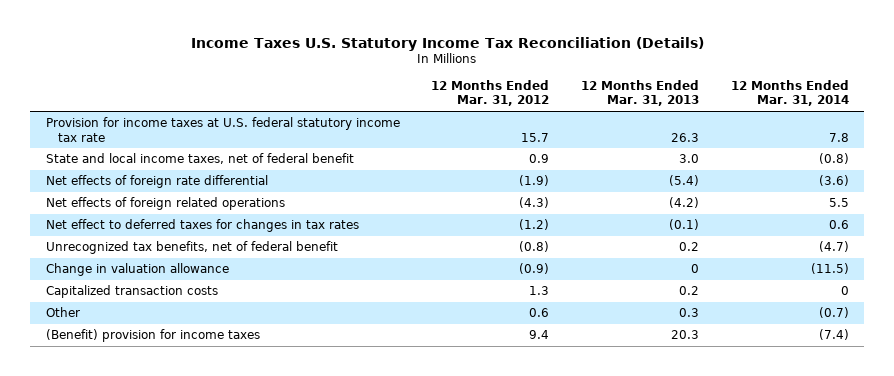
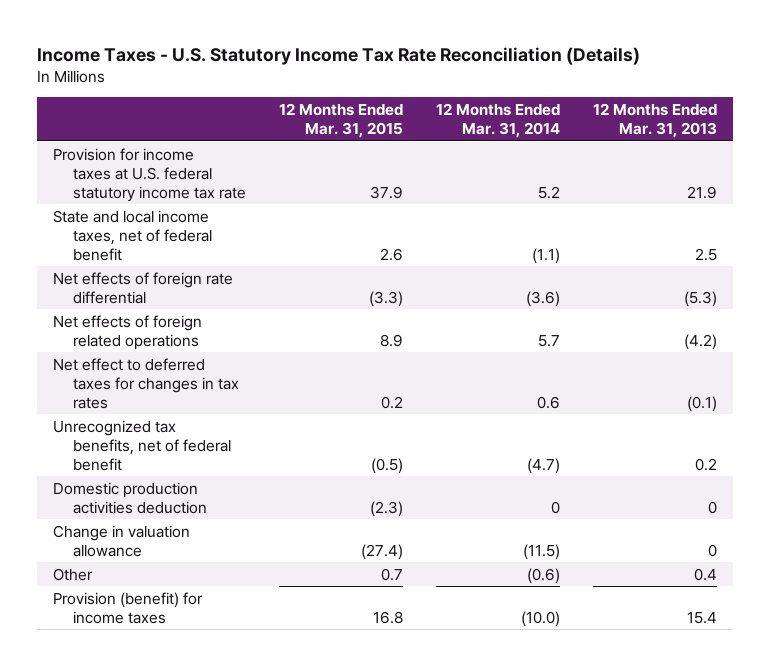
- Income Taxes U.S. Statutory Income Tax Reconciliation (Details)
+ Income Taxes - U.S. Statutory Income Tax Rate Reconciliation (Details)
- | 12 Months Ended Mar. 31, 2012 | 12 Months Ended Mar. 31, 2013 | 12 Months Ended Mar. 31, 2014
+ | 12 Months Ended Mar. 31, 2015 | 12 Months Ended Mar. 31, 2014 | 12 Months Ended Mar. 31, 2013
- Provision for income taxes at U.S. federal statutory income tax rate | 15.7 | 26.3 | 7.8
- State and local income taxes, net of federal benefit | 0.9 | 3.0 | (0.8)
- Net effects of foreign rate differential | (1.9) | (5.4) | (3.6)
- Net effects of foreign related operations | (4.3) | (4.2) | 5.5
+ Provision for income taxes at U.S. federal statutory income tax rate | 37.9 | 5.2 | 21.9
+ State and local income taxes, net of federal benefit | 2.6 | (1.1) | 2.5
+ Net effects of foreign rate differential | (3.3) | (3.6) | (5.3)
+ Net effects of foreign related operations | 8.9 | 5.7 | (4.2)
+ Domestic production activities deduction | (2.3) | 0 | 0
- Capitalized transaction costs | 1.3 | 0.2 | 0
- Other | 0.6 | 0.3 | (0.7)
- (Benefit) provision for income taxes | 9.4 | 20.3 | (7.4)
+ Other | 0.7 | (0.6) | 0.4
+ Provision (benefit) for income taxes | 16.8 | (10.0) | 15.4

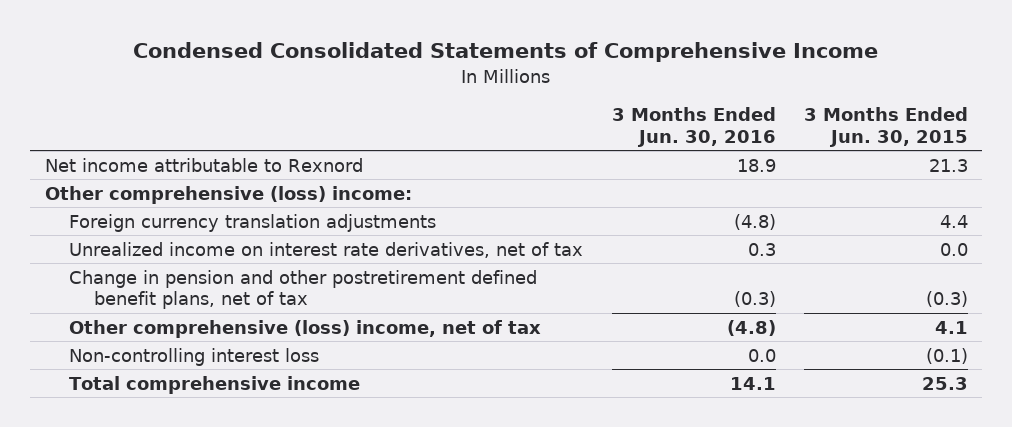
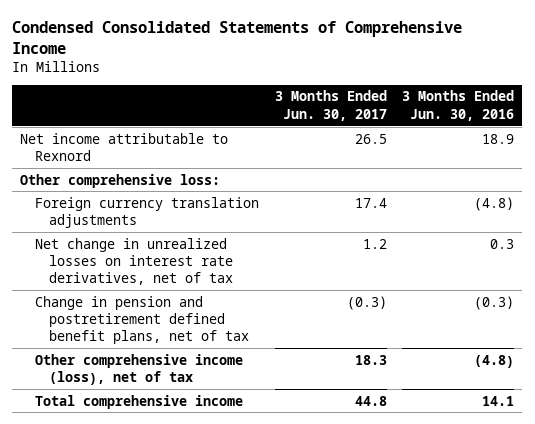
- | 3 Months Ended Jun. 30, 2016 | 3 Months Ended Jun. 30, 2015
+ | 3 Months Ended Jun. 30, 2017 | 3 Months Ended Jun. 30, 2016
- Other comprehensive (loss) income:
+ Other comprehensive loss:
- Unrealized income on interest rate derivatives, net of tax | 0.3 | 0.0
- Change in pension and other postretirement defined benefit plans, net of tax | (0.3) | (0.3)
- Other comprehensive (loss) income, net of tax | (4.8) | 4.1
- Non-controlling interest loss | 0.0 | (0.1)
+ Net change in unrealized losses on interest rate derivatives, net of tax | 1.2 | 0.3
+ Change in pension and postretirement defined benefit plans, net of tax | (0.3) | (0.3)
+ Other comprehensive income (loss), net of tax | 18.3 | (4.8)

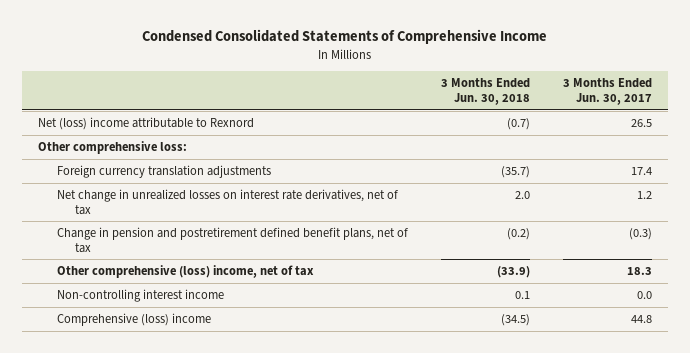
- | 3 Months Ended Jun. 30, 2017 | 3 Months Ended Jun. 30, 2016
+ | 3 Months Ended Jun. 30, 2018 | 3 Months Ended Jun. 30, 2017
- Net income attributable to Rexnord | 26.5 | 18.9
+ Net (loss) income attributable to Rexnord | (0.7) | 26.5
- Other comprehensive income (loss), net of tax | 18.3 | (4.8)
- Total comprehensive income | 44.8 | 14.1
+ Other comprehensive (loss) income, net of tax | (33.9) | 18.3
+ Non-controlling interest income | 0.1 | 0.0
+ Comprehensive (loss) income | (34.5) | 44.8

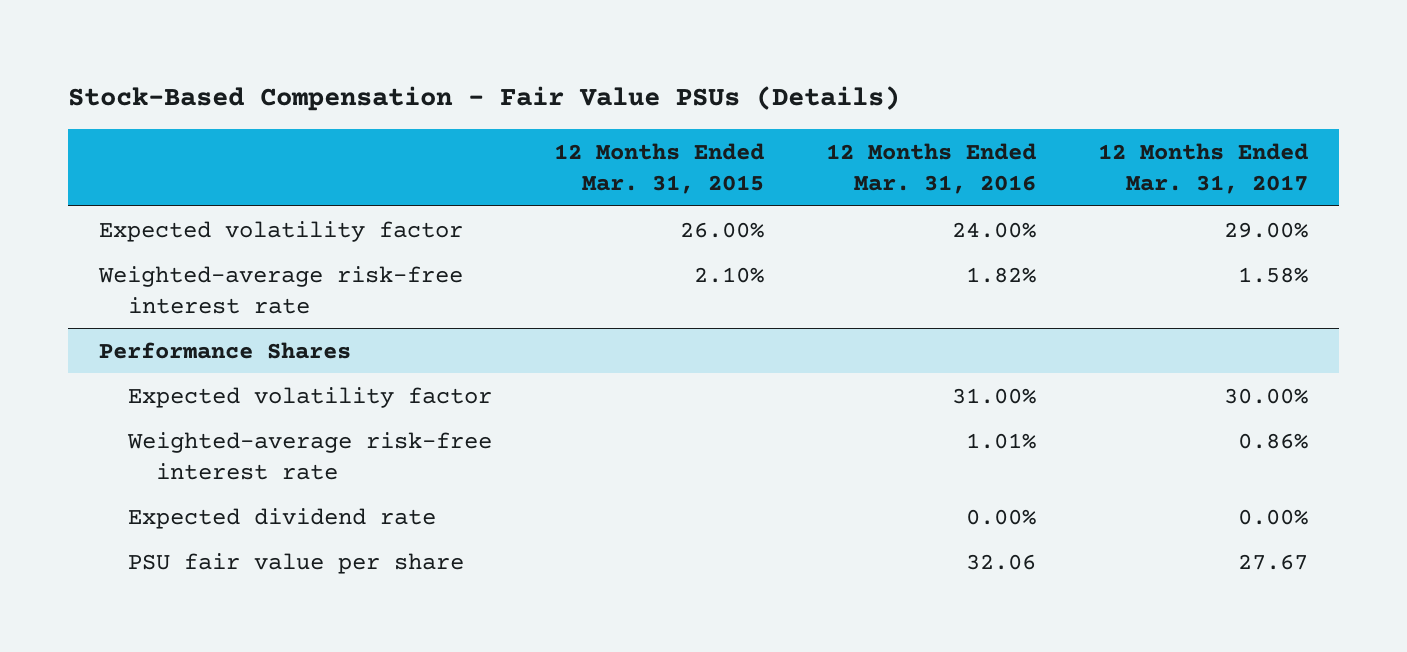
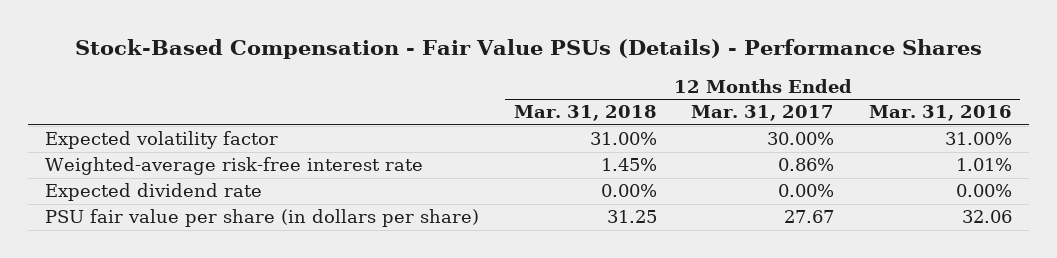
- Stock-Based Compensation - Fair Value PSUs (Details)
+ Stock-Based Compensation - Fair Value PSUs (Details) - Performance Shares
- | 12 Months Ended Mar. 31, 2015 | 12 Months Ended Mar. 31, 2016 | 12 Months Ended Mar. 31, 2017
+ | 12 Months Ended Mar. 31, 2018 | 12 Months Ended Mar. 31, 2017 | 12 Months Ended Mar. 31, 2016
- Expected volatility factor | 26.00% | 24.00% | 29.00%
- Weighted-average risk-free interest rate | 2.10% | 1.82% | 1.58%
- Performance Shares
- PSU fair value per share | | 32.06 | 27.67
+ PSU fair value per share (in dollars per share) | 31.25 | 27.67 | 32.06

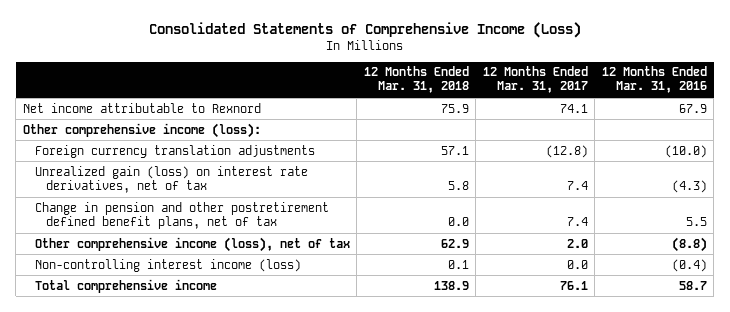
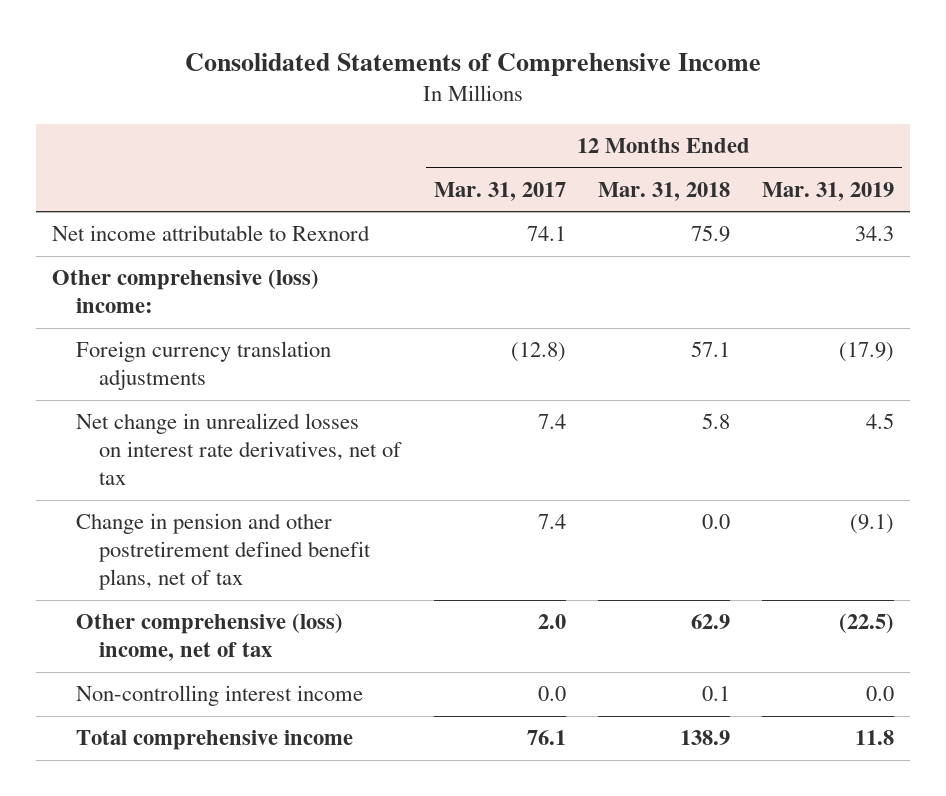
- Consolidated Statements of Comprehensive Income (Loss)
+ Consolidated Statements of Comprehensive Income
- | 12 Months Ended Mar. 31, 2018 | 12 Months Ended Mar. 31, 2017 | 12 Months Ended Mar. 31, 2016
+ | 12 Months Ended Mar. 31, 2017 | 12 Months Ended Mar. 31, 2018 | 12 Months Ended Mar. 31, 2019
- Other comprehensive income (loss):
+ Other comprehensive (loss) income:
- Unrealized gain (loss) on interest rate derivatives, net of tax | 5.8 | 7.4 | (4.3)
+ Net change in unrealized losses on interest rate derivatives, net of tax | 7.4 | 5.8 | 4.5
- Other comprehensive income (loss), net of tax | 62.9 | 2.0 | (8.8)
- Non-controlling interest income (loss) | 0.1 | 0.0 | (0.4)
+ Other comprehensive (loss) income, net of tax | 2.0 | 62.9 | (22.5)
+ Non-controlling interest income | 0.0 | 0.1 | 0.0

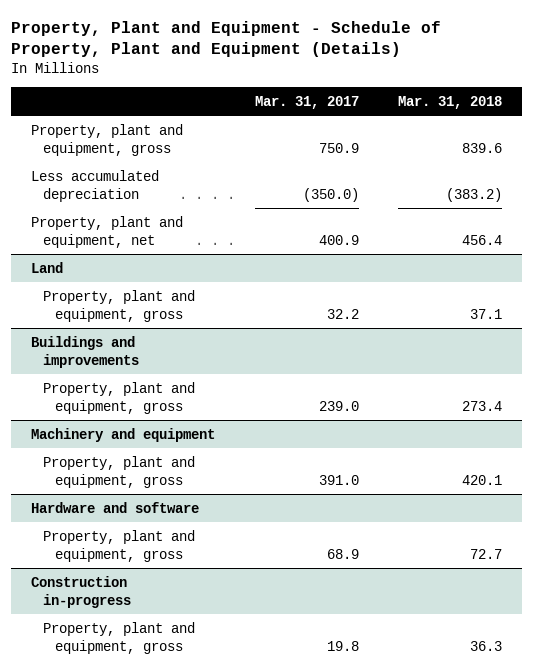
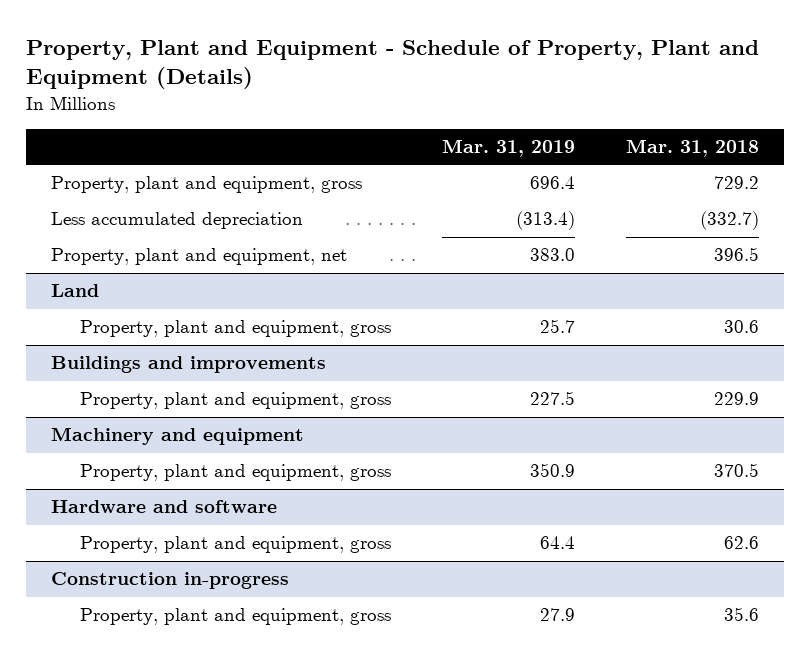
- | Mar. 31, 2017 | Mar. 31, 2018
+ | Mar. 31, 2019 | Mar. 31, 2018
- Property, plant and equipment, gross | 750.9 | 839.6
- Less accumulated depreciation | (350.0) | (383.2)
- Property, plant and equipment, net | 400.9 | 456.4
+ Property, plant and equipment, gross | 696.4 | 729.2
+ Less accumulated depreciation | (313.4) | (332.7)
+ Property, plant and equipment, net | 383.0 | 396.5
@ Land
- Property, plant and equipment, gross | 32.2 | 37.1
+ Property, plant and equipment, gross | 25.7 | 30.6
@ Buildings and improvements
- Property, plant and equipment, gross | 239.0 | 273.4
+ Property, plant and equipment, gross | 227.5 | 229.9
@ Machinery and equipment
- Property, plant and equipment, gross | 391.0 | 420.1
+ Property, plant and equipment, gross | 350.9 | 370.5
@ Hardware and software
- Property, plant and equipment, gross | 68.9 | 72.7
+ Property, plant and equipment, gross | 64.4 | 62.6
@ Construction in-progress
- Property, plant and equipment, gross | 19.8 | 36.3
+ Property, plant and equipment, gross | 27.9 | 35.6

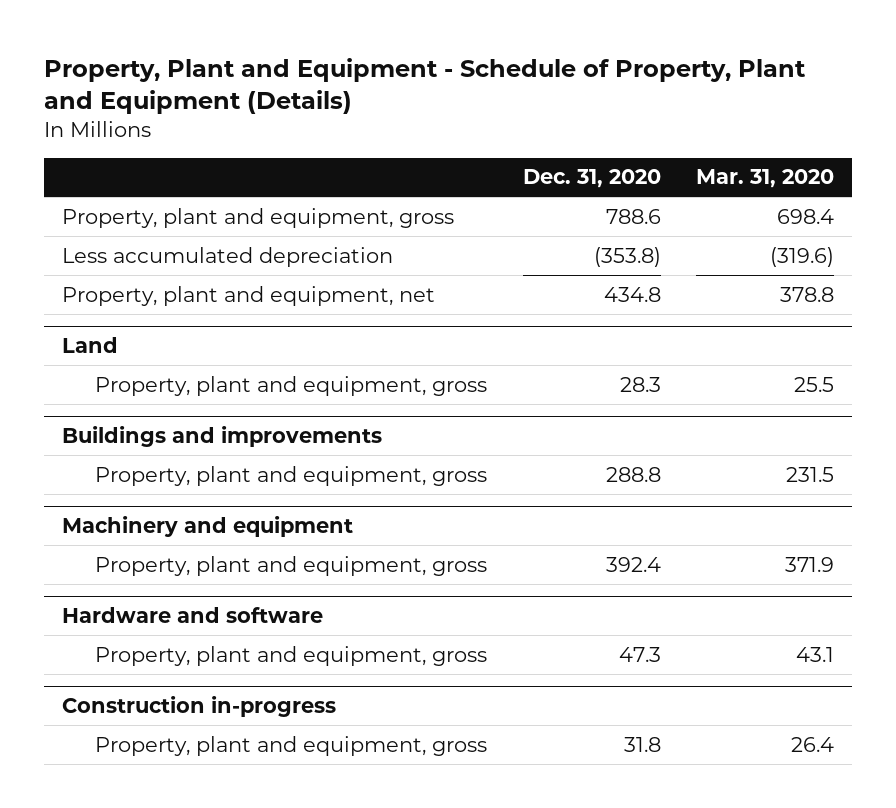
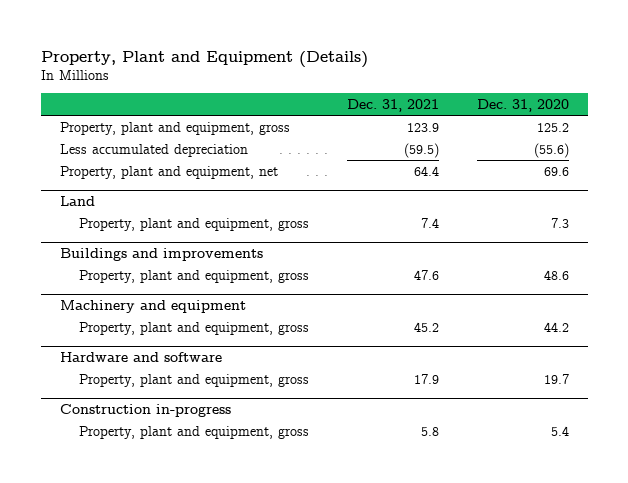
- Property, Plant and Equipment - Schedule of Property, Plant and Equipment (Details)
+ Property, Plant and Equipment (Details)
- | Dec. 31, 2020 | Mar. 31, 2020
+ | Dec. 31, 2021 | Dec. 31, 2020
- Property, plant and equipment, gross | 788.6 | 698.4
- Less accumulated depreciation | (353.8) | (319.6)
- Property, plant and equipment, net | 434.8 | 378.8
+ Property, plant and equipment, gross | 123.9 | 125.2
+ Less accumulated depreciation | (59.5) | (55.6)
+ Property, plant and equipment, net | 64.4 | 69.6
@ Land
- Property, plant and equipment, gross | 28.3 | 25.5
+ Property, plant and equipment, gross | 7.4 | 7.3
@ Buildings and improvements
- Property, plant and equipment, gross | 288.8 | 231.5
+ Property, plant and equipment, gross | 47.6 | 48.6
@ Machinery and equipment
- Property, plant and equipment, gross | 392.4 | 371.9
+ Property, plant and equipment, gross | 45.2 | 44.2
@ Hardware and software
- Property, plant and equipment, gross | 47.3 | 43.1
+ Property, plant and equipment, gross | 17.9 | 19.7
@ Construction in-progress
- Property, plant and equipment, gross | 31.8 | 26.4
+ Property, plant and equipment, gross | 5.8 | 5.4

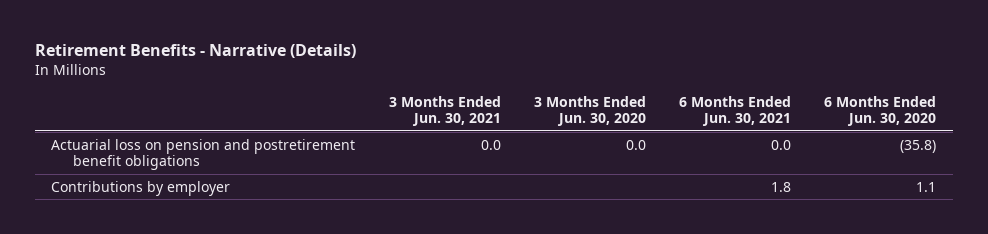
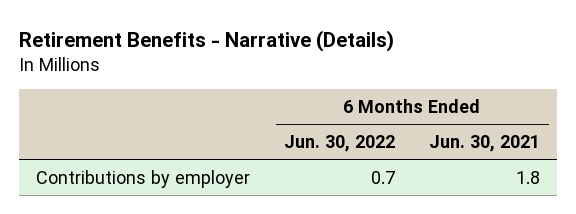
- | 3 Months Ended Jun. 30, 2021 | 3 Months Ended Jun. 30, 2020 | 6 Months Ended Jun. 30, 2021 | 6 Months Ended Jun. 30, 2020
+ | 6 Months Ended Jun. 30, 2022 | 6 Months Ended Jun. 30, 2021
- Actuarial loss on pension and postretirement benefit obligations | 0.0 | 0.0 | 0.0 | (35.8)

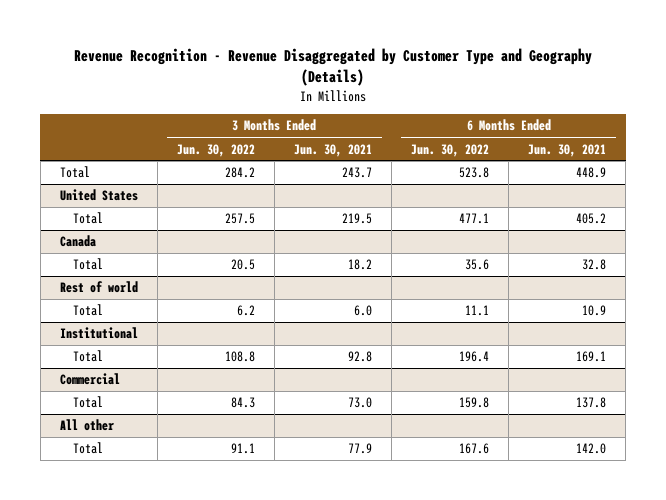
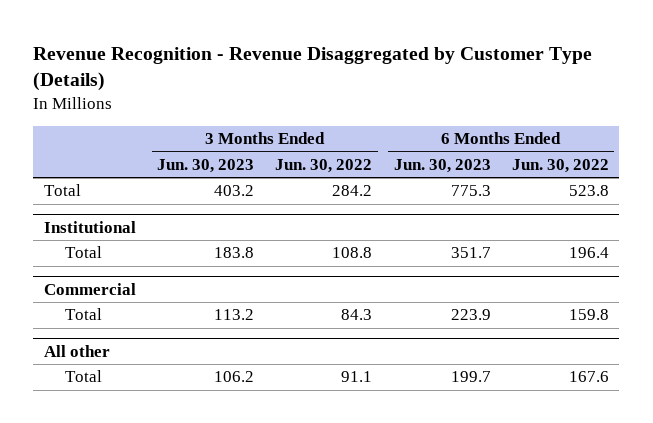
- Revenue Recognition - Revenue Disaggregated by Customer Type and Geography (Details)
+ Revenue Recognition - Revenue Disaggregated by Customer Type (Details)
- | 3 Months Ended Jun. 30, 2022 | 3 Months Ended Jun. 30, 2021 | 6 Months Ended Jun. 30, 2022 | 6 Months Ended Jun. 30, 2021
+ | 3 Months Ended Jun. 30, 2023 | 3 Months Ended Jun. 30, 2022 | 6 Months Ended Jun. 30, 2023 | 6 Months Ended Jun. 30, 2022
- United States
- Total | 257.5 | 219.5 | 477.1 | 405.2
- Canada
- Total | 20.5 | 18.2 | 35.6 | 32.8
- Rest of world
- Total | 6.2 | 6.0 | 11.1 | 10.9

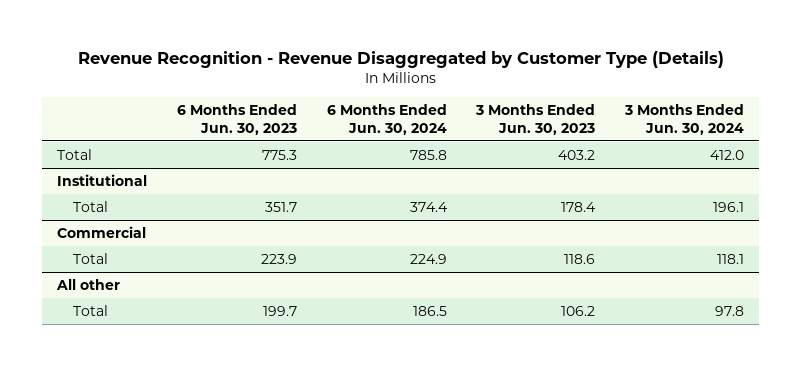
- | 3 Months Ended Jun. 30, 2023 | 3 Months Ended Jun. 30, 2022 | 6 Months Ended Jun. 30, 2023 | 6 Months Ended Jun. 30, 2022
+ | 6 Months Ended Jun. 30, 2023 | 6 Months Ended Jun. 30, 2024 | 3 Months Ended Jun. 30, 2023 | 3 Months Ended Jun. 30, 2024
@ Institutional
- Total | 183.8 | 108.8 | 351.7 | 196.4
+ Total | 351.7 | 374.4 | 178.4 | 196.1
@ Commercial
- Total | 113.2 | 84.3 | 223.9 | 159.8
+ Total | 223.9 | 224.9 | 118.6 | 118.1

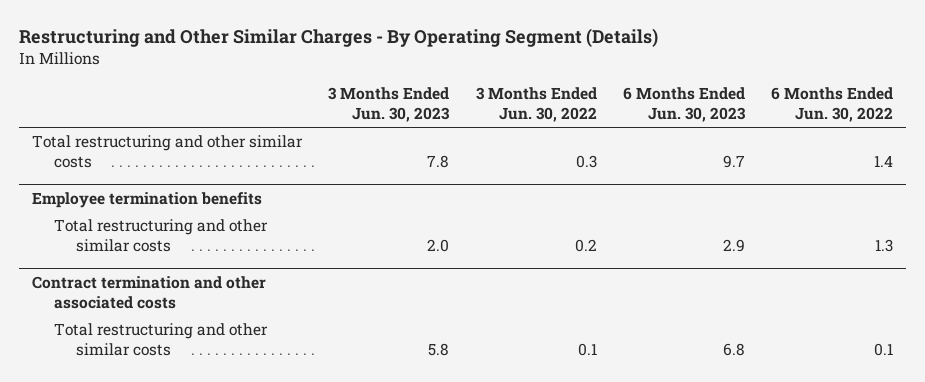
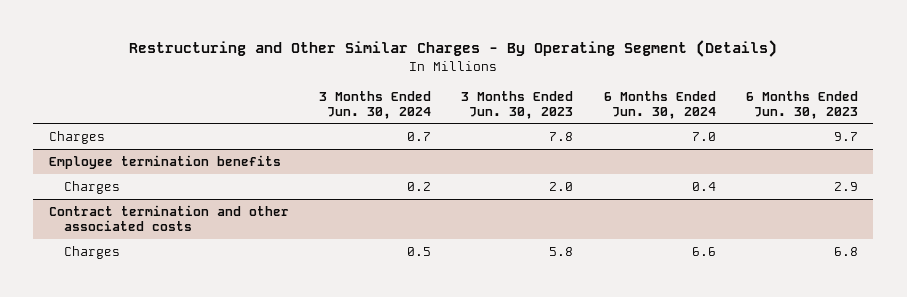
- | 3 Months Ended Jun. 30, 2023 | 3 Months Ended Jun. 30, 2022 | 6 Months Ended Jun. 30, 2023 | 6 Months Ended Jun. 30, 2022
+ | 3 Months Ended Jun. 30, 2024 | 3 Months Ended Jun. 30, 2023 | 6 Months Ended Jun. 30, 2024 | 6 Months Ended Jun. 30, 2023
- Total restructuring and other similar costs | 7.8 | 0.3 | 9.7 | 1.4
+ Charges | 0.7 | 7.8 | 7.0 | 9.7
@ Employee termination benefits
- Total restructuring and other similar costs | 2.0 | 0.2 | 2.9 | 1.3
+ Charges | 0.2 | 2.0 | 0.4 | 2.9
@ Contract termination and other associated costs
- Total restructuring and other similar costs | 5.8 | 0.1 | 6.8 | 0.1
+ Charges | 0.5 | 5.8 | 6.6 | 6.8

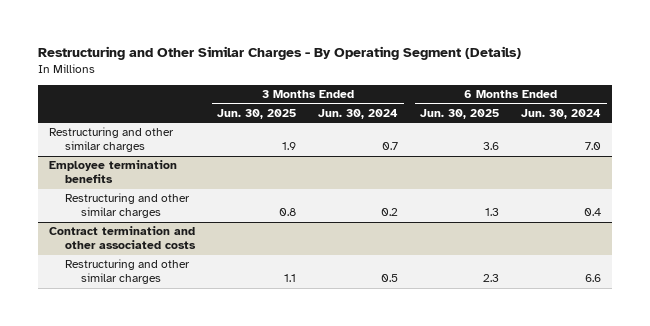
- | 3 Months Ended Jun. 30, 2024 | 3 Months Ended Jun. 30, 2023 | 6 Months Ended Jun. 30, 2024 | 6 Months Ended Jun. 30, 2023
+ | 3 Months Ended Jun. 30, 2025 | 3 Months Ended Jun. 30, 2024 | 6 Months Ended Jun. 30, 2025 | 6 Months Ended Jun. 30, 2024
- Charges | 0.7 | 7.8 | 7.0 | 9.7
+ Restructuring and other similar charges | 1.9 | 0.7 | 3.6 | 7.0
@ Employee termination benefits
- Charges | 0.2 | 2.0 | 0.4 | 2.9
+ Restructuring and other similar charges | 0.8 | 0.2 | 1.3 | 0.4
@ Contract termination and other associated costs
- Charges | 0.5 | 5.8 | 6.6 | 6.8
+ Restructuring and other similar charges | 1.1 | 0.5 | 2.3 | 6.6

